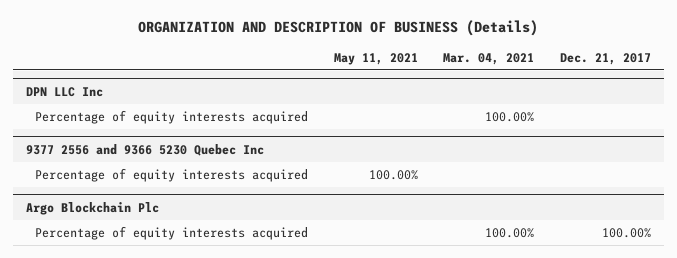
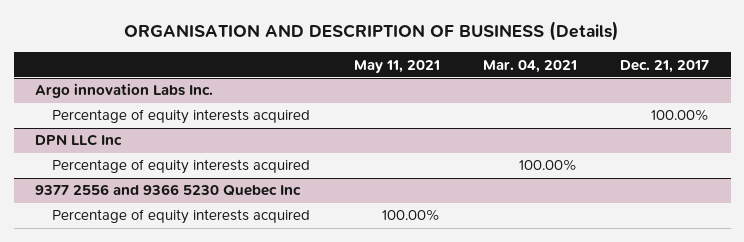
- ORGANIZATION AND DESCRIPTION OF BUSINESS (Details)
+ ORGANISATION AND DESCRIPTION OF BUSINESS (Details)
+ Argo innovation Labs Inc.
+ Percentage of equity interests acquired | | | 100.00%
- Argo Blockchain Plc
- Percentage of equity interests acquired | | 100.00% | 100.00%

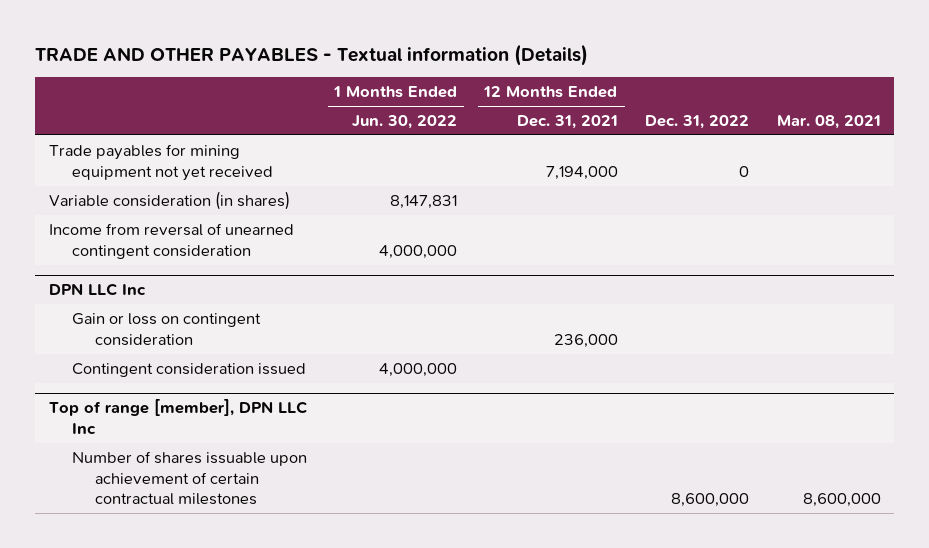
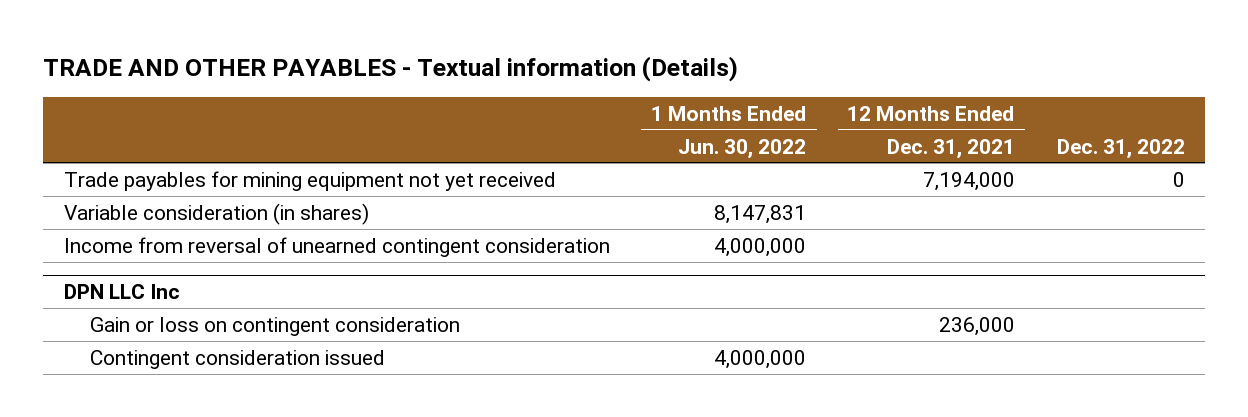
- | 1 Months Ended Jun. 30, 2022 | 12 Months Ended Dec. 31, 2021 | Dec. 31, 2022 | Mar. 08, 2021
+ | 1 Months Ended Jun. 30, 2022 | 12 Months Ended Dec. 31, 2021 | Dec. 31, 2022
- Top of range [member], DPN LLC Inc
- Number of shares issuable upon achievement of certain contractual milestones | | | 8,600,000 | 8,600,000

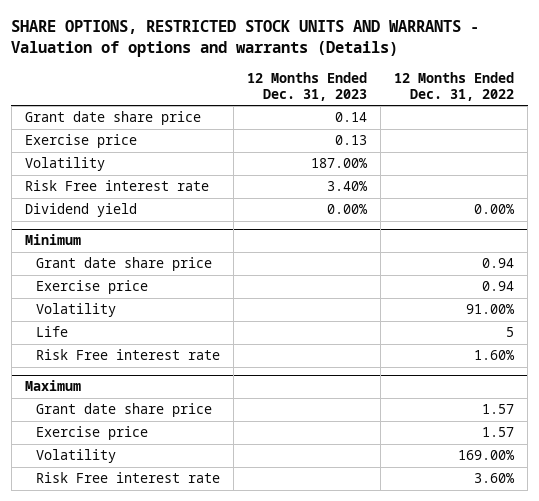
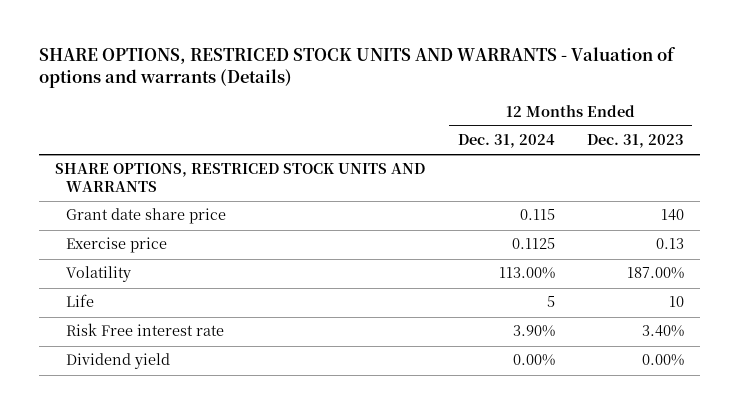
- SHARE OPTIONS, RESTRICTED STOCK UNITS AND WARRANTS - Valuation of options and warrants (Details)
+ SHARE OPTIONS, RESTRICED STOCK UNITS AND WARRANTS - Valuation of options and warrants (Details)
- | 12 Months Ended Dec. 31, 2023 | 12 Months Ended Dec. 31, 2022
+ | 12 Months Ended Dec. 31, 2024 | 12 Months Ended Dec. 31, 2023
- Grant date share price | 0.14 |
+ SHARE OPTIONS, RESTRICED STOCK UNITS AND WARRANTS
+ Grant date share price | 0.115 | 140
+ Life | 5 | 10
- Minimum
- Grant date share price | | 0.94
- Exercise price | | 0.94
- Volatility | | 91.00%
- Life | | 5
- Risk Free interest rate | | 1.60%
- Maximum
- Grant date share price | | 1.57
- Exercise price | | 1.57
- Volatility | | 169.00%
- Risk Free interest rate | | 3.60%

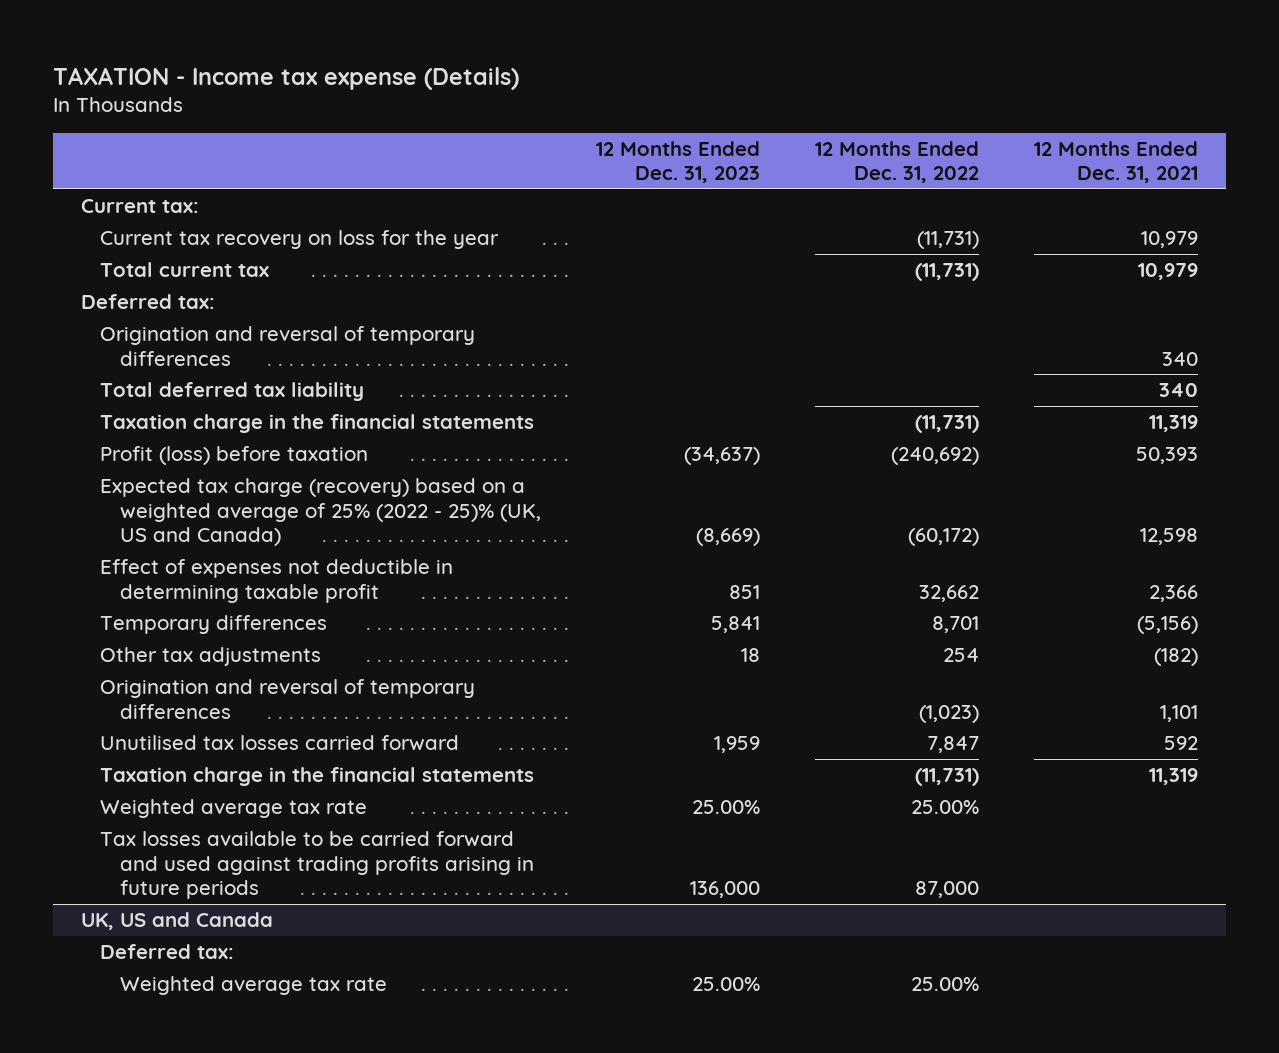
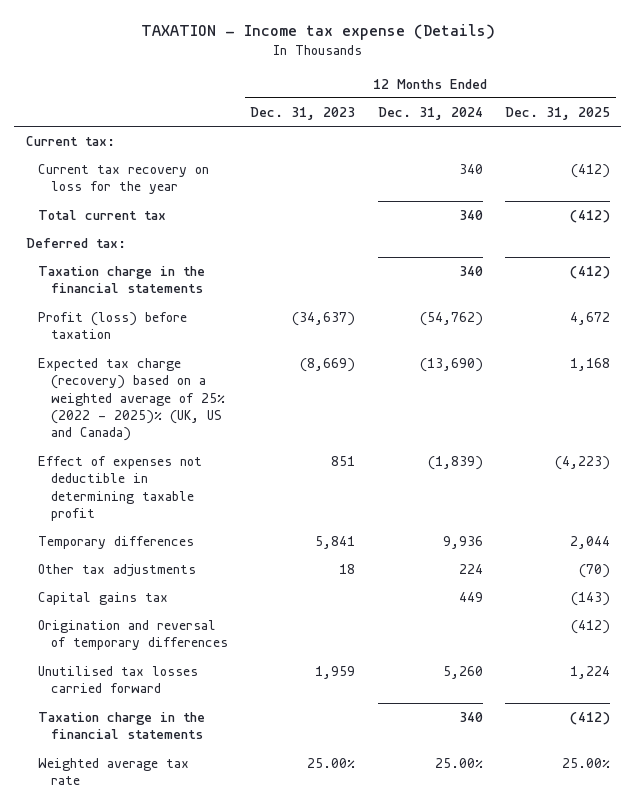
- | 12 Months Ended Dec. 31, 2023 | 12 Months Ended Dec. 31, 2022 | 12 Months Ended Dec. 31, 2021
+ | 12 Months Ended Dec. 31, 2023 | 12 Months Ended Dec. 31, 2024 | 12 Months Ended Dec. 31, 2025
- Origination and reversal of temporary differences | | | 340
- Total deferred tax liability | | | 340
- Expected tax charge (recovery) based on a weighted average of 25% (2022 - 25)% (UK, US and Canada) | (8,669) | (60,172) | 12,598
+ Expected tax charge (recovery) based on a weighted average of 25% (2022 - 2025)% (UK, US and Canada) | (8,669) | (13,690) | 1,168
+ Capital gains tax | | 449 | (143)
- Tax losses available to be carried forward and used against trading profits arising in future periods | 136,000 | 87,000 |
- UK, US and Canada
- Deferred tax:
- Weighted average tax rate | 25.00% | 25.00% |

